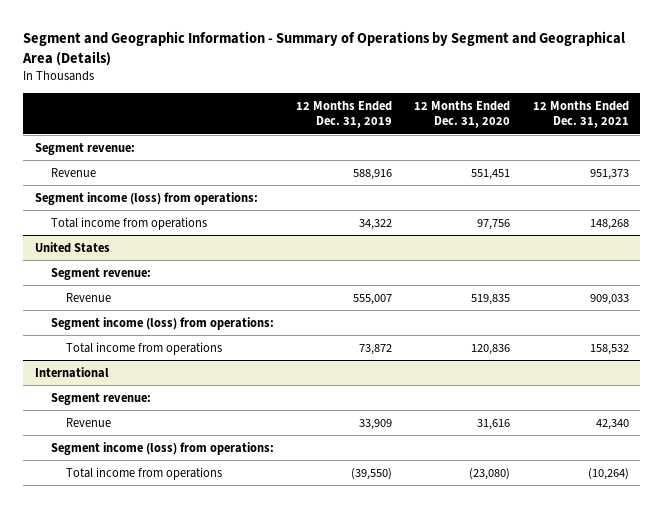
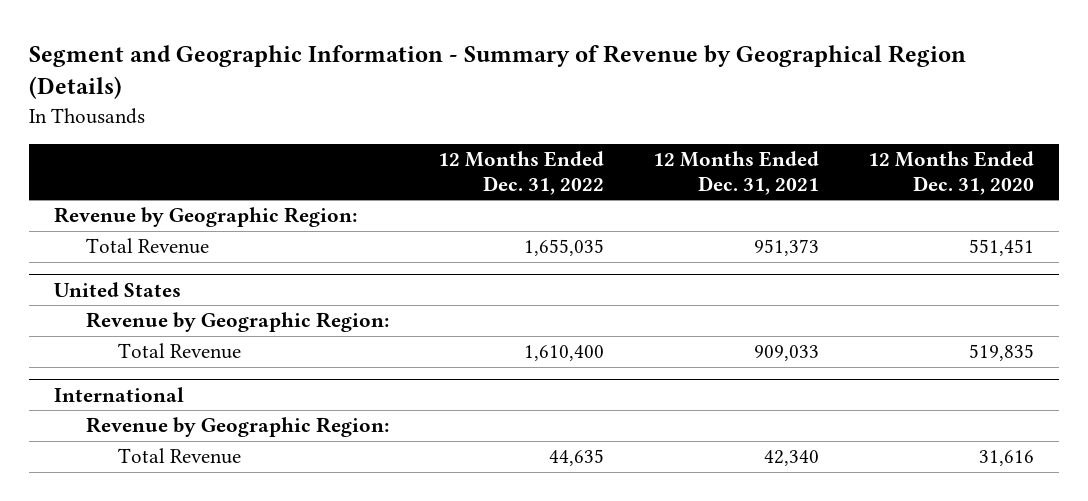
- Segment and Geographic Information - Summary of Operations by Segment and Geographical Area (Details)
+ Segment and Geographic Information - Summary of Revenue by Geographical Region (Details)
- | 12 Months Ended Dec. 31, 2019 | 12 Months Ended Dec. 31, 2020 | 12 Months Ended Dec. 31, 2021
+ | 12 Months Ended Dec. 31, 2022 | 12 Months Ended Dec. 31, 2021 | 12 Months Ended Dec. 31, 2020
- Segment revenue:
- Revenue | 588,916 | 551,451 | 951,373
- Segment income (loss) from operations:
- Total income from operations | 34,322 | 97,756 | 148,268
+ Revenue by Geographic Region:
+ Total Revenue | 1,655,035 | 951,373 | 551,451
@ United States
- Segment revenue:
- Revenue | 555,007 | 519,835 | 909,033
- Segment income (loss) from operations:
- Total income from operations | 73,872 | 120,836 | 158,532
+ Revenue by Geographic Region:
+ Total Revenue | 1,610,400 | 909,033 | 519,835
@ International
- Segment revenue:
- Revenue | 33,909 | 31,616 | 42,340
- Segment income (loss) from operations:
- Total income from operations | (39,550) | (23,080) | (10,264)
+ Revenue by Geographic Region:
+ Total Revenue | 44,635 | 42,340 | 31,616

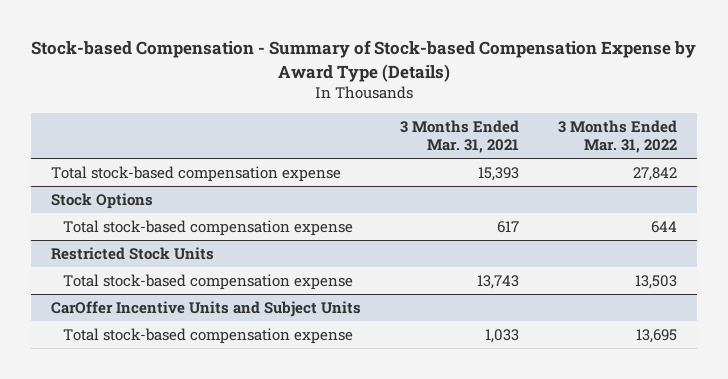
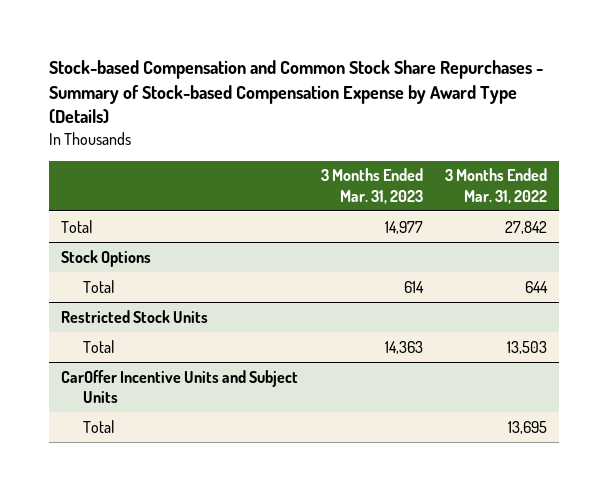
- Stock-based Compensation - Summary of Stock-based Compensation Expense by Award Type (Details)
+ Stock-based Compensation and Common Stock Share Repurchases - Summary of Stock-based Compensation Expense by Award Type (Details)
- | 3 Months Ended Mar. 31, 2021 | 3 Months Ended Mar. 31, 2022
+ | 3 Months Ended Mar. 31, 2023 | 3 Months Ended Mar. 31, 2022
- Total stock-based compensation expense | 15,393 | 27,842
+ Total | 14,977 | 27,842
@ Stock Options
- Total stock-based compensation expense | 617 | 644
+ Total | 614 | 644
@ Restricted Stock Units
- Total stock-based compensation expense | 13,743 | 13,503
+ Total | 14,363 | 13,503
@ CarOffer Incentive Units and Subject Units
- Total stock-based compensation expense | 1,033 | 13,695
+ Total | | 13,695

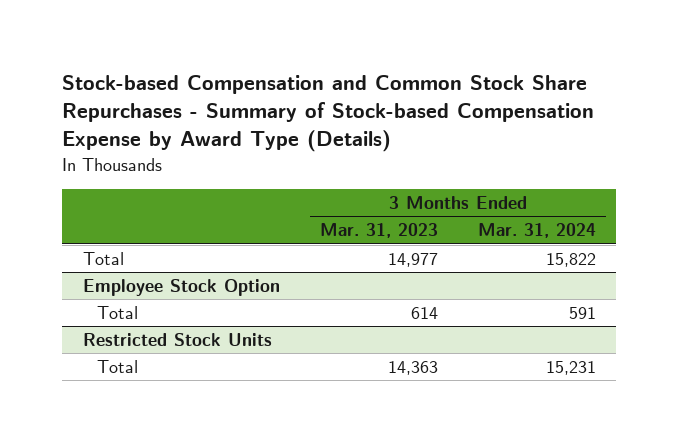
- | 3 Months Ended Mar. 31, 2023 | 3 Months Ended Mar. 31, 2022
+ | 3 Months Ended Mar. 31, 2023 | 3 Months Ended Mar. 31, 2024
- Stock Options
+ Employee Stock Option
- CarOffer Incentive Units and Subject Units
- Total | | 13,695

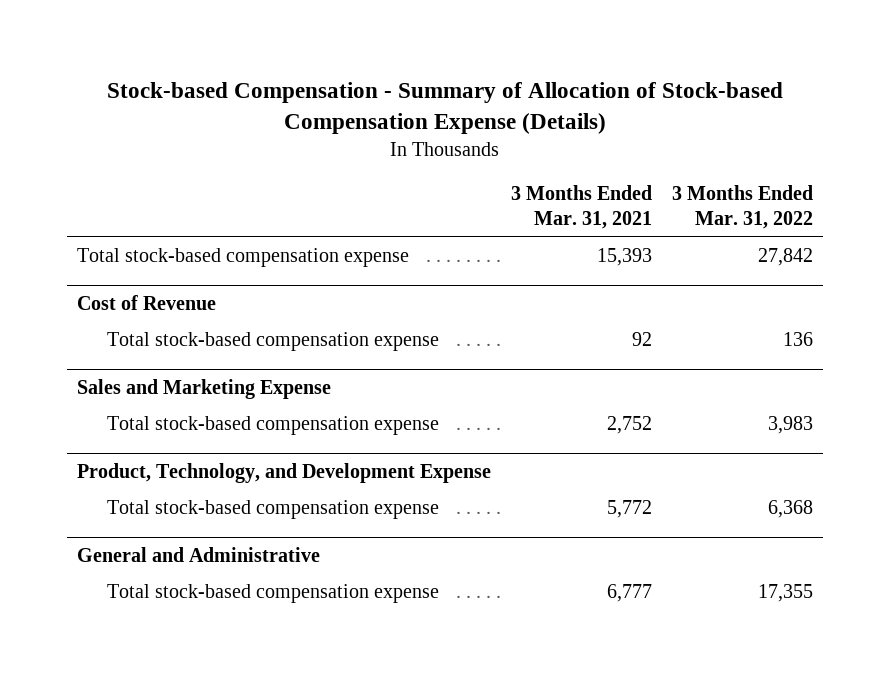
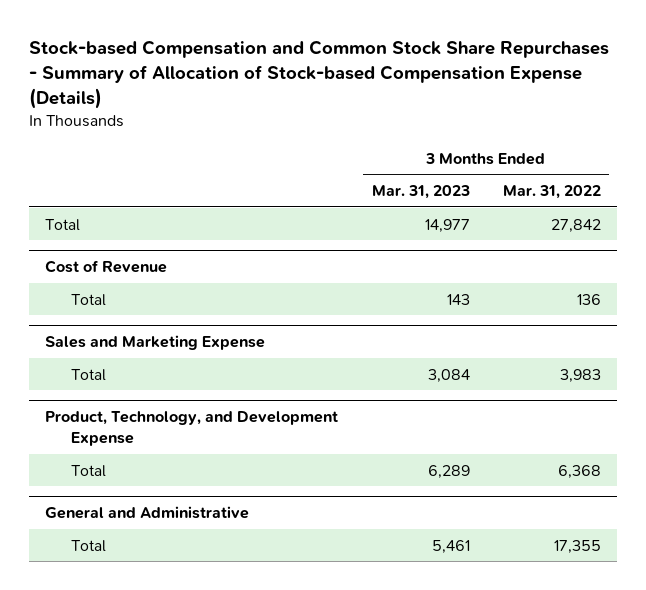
- Stock-based Compensation - Summary of Allocation of Stock-based Compensation Expense (Details)
+ Stock-based Compensation and Common Stock Share Repurchases - Summary of Allocation of Stock-based Compensation Expense (Details)
- | 3 Months Ended Mar. 31, 2021 | 3 Months Ended Mar. 31, 2022
+ | 3 Months Ended Mar. 31, 2023 | 3 Months Ended Mar. 31, 2022
- Total stock-based compensation expense | 15,393 | 27,842
+ Total | 14,977 | 27,842
@ Cost of Revenue
- Total stock-based compensation expense | 92 | 136
+ Total | 143 | 136
@ Sales and Marketing Expense
- Total stock-based compensation expense | 2,752 | 3,983
+ Total | 3,084 | 3,983
@ Product, Technology, and Development Expense
- Total stock-based compensation expense | 5,772 | 6,368
+ Total | 6,289 | 6,368
@ General and Administrative
- Total stock-based compensation expense | 6,777 | 17,355
+ Total | 5,461 | 17,355

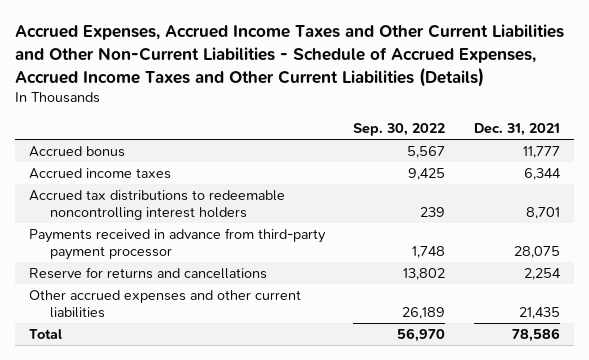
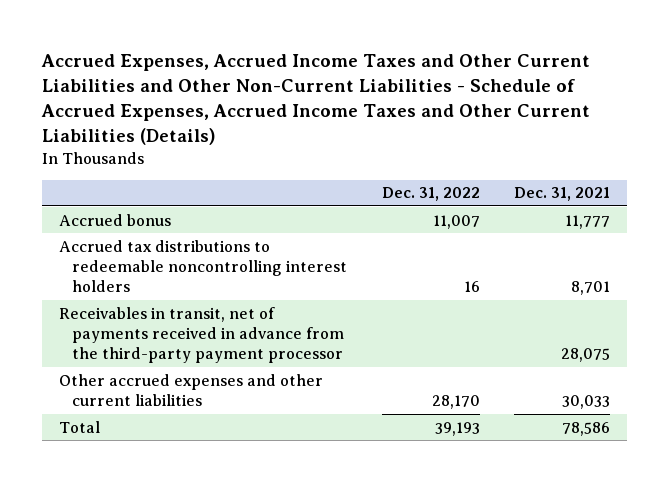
- | Sep. 30, 2022 | Dec. 31, 2021
+ | Dec. 31, 2022 | Dec. 31, 2021
- Accrued income taxes | 9,425 | 6,344
- Payments received in advance from third-party payment processor | 1,748 | 28,075
- Reserve for returns and cancellations | 13,802 | 2,254
- Other accrued expenses and other current liabilities | 26,189 | 21,435
+ Receivables in transit, net of payments received in advance from the third-party payment processor | | 28,075
+ Other accrued expenses and other current liabilities | 28,170 | 30,033

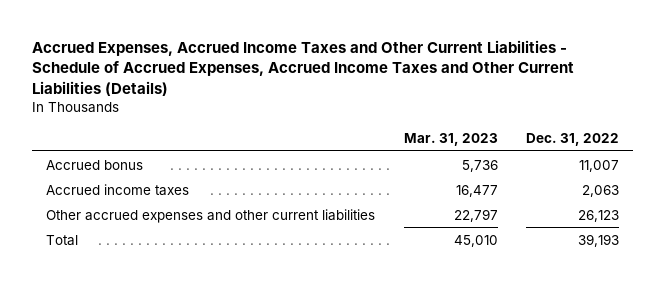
- Accrued Expenses, Accrued Income Taxes and Other Current Liabilities and Other Non-Current Liabilities - Schedule of Accrued Expenses, Accrued Income Taxes and Other Current Liabilities (Details)
+ Accrued Expenses, Accrued Income Taxes and Other Current Liabilities - Schedule of Accrued Expenses, Accrued Income Taxes and Other Current Liabilities (Details)
- | Dec. 31, 2022 | Dec. 31, 2021
+ | Mar. 31, 2023 | Dec. 31, 2022
- Accrued tax distributions to redeemable noncontrolling interest holders | 16 | 8,701
- Receivables in transit, net of payments received in advance from the third-party payment processor | | 28,075
- Other accrued expenses and other current liabilities | 28,170 | 30,033
+ Accrued income taxes | 16,477 | 2,063
+ Other accrued expenses and other current liabilities | 22,797 | 26,123

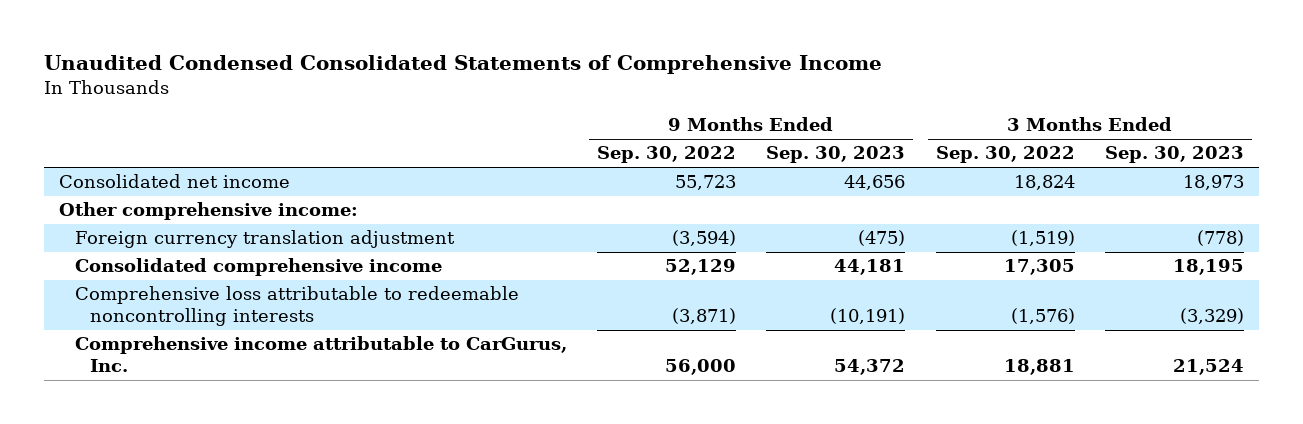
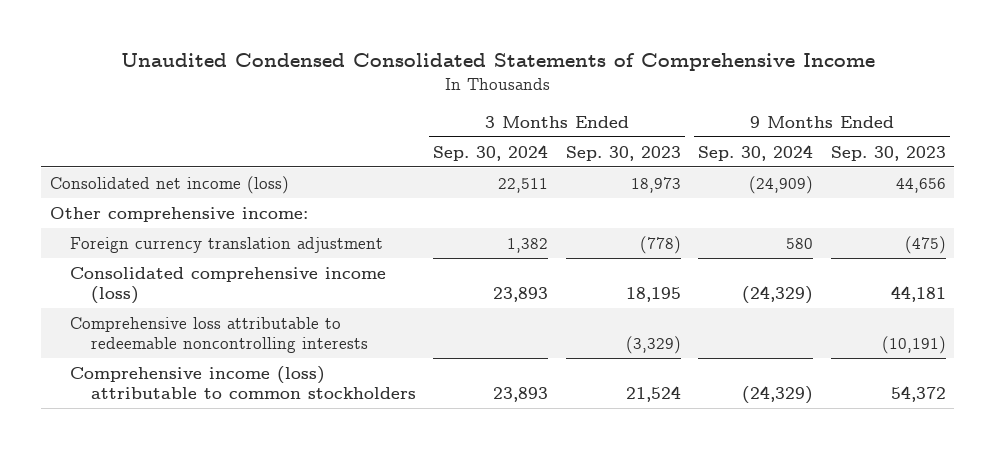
- | 9 Months Ended Sep. 30, 2022 | 9 Months Ended Sep. 30, 2023 | 3 Months Ended Sep. 30, 2022 | 3 Months Ended Sep. 30, 2023
+ | 3 Months Ended Sep. 30, 2024 | 3 Months Ended Sep. 30, 2023 | 9 Months Ended Sep. 30, 2024 | 9 Months Ended Sep. 30, 2023
- Consolidated net income | 55,723 | 44,656 | 18,824 | 18,973
+ Consolidated net income (loss) | 22,511 | 18,973 | (24,909) | 44,656
- Consolidated comprehensive income | 52,129 | 44,181 | 17,305 | 18,195
+ Consolidated comprehensive income (loss) | 23,893 | 18,195 | (24,329) | 44,181
- Comprehensive income attributable to CarGurus, Inc. | 56,000 | 54,372 | 18,881 | 21,524
+ Comprehensive income (loss) attributable to common stockholders | 23,893 | 21,524 | (24,329) | 54,372

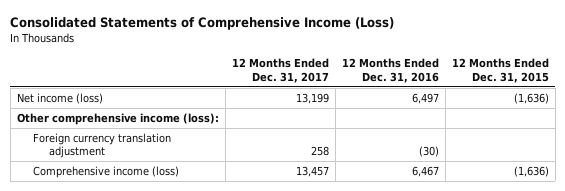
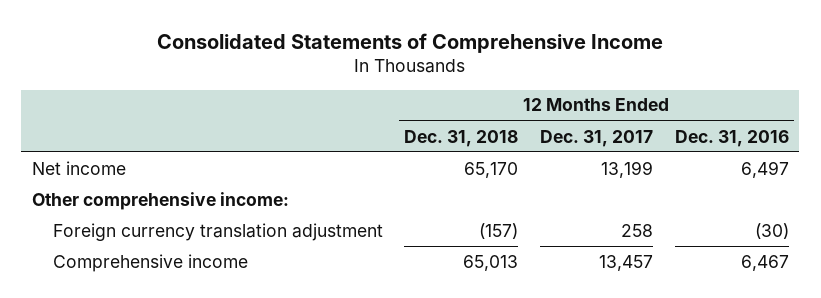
- Consolidated Statements of Comprehensive Income (Loss)
+ Consolidated Statements of Comprehensive Income
- | 12 Months Ended Dec. 31, 2017 | 12 Months Ended Dec. 31, 2016 | 12 Months Ended Dec. 31, 2015
+ | 12 Months Ended Dec. 31, 2018 | 12 Months Ended Dec. 31, 2017 | 12 Months Ended Dec. 31, 2016
- Net income (loss) | 13,199 | 6,497 | (1,636)
- Other comprehensive income (loss):
+ Net income | 65,170 | 13,199 | 6,497
+ Other comprehensive income:
- Comprehensive income (loss) | 13,457 | 6,467 | (1,636)
+ Comprehensive income | 65,013 | 13,457 | 6,467

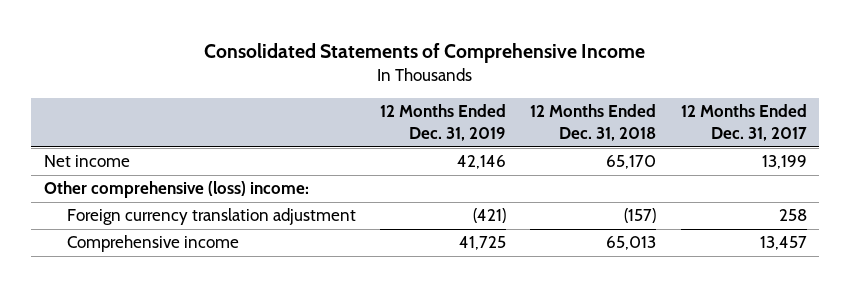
- | 12 Months Ended Dec. 31, 2018 | 12 Months Ended Dec. 31, 2017 | 12 Months Ended Dec. 31, 2016
+ | 12 Months Ended Dec. 31, 2019 | 12 Months Ended Dec. 31, 2018 | 12 Months Ended Dec. 31, 2017
- Other comprehensive income:
+ Other comprehensive (loss) income:

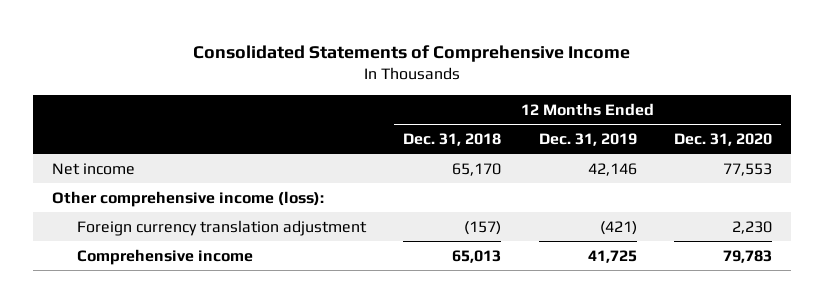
- | 12 Months Ended Dec. 31, 2019 | 12 Months Ended Dec. 31, 2018 | 12 Months Ended Dec. 31, 2017
+ | 12 Months Ended Dec. 31, 2018 | 12 Months Ended Dec. 31, 2019 | 12 Months Ended Dec. 31, 2020
- Other comprehensive (loss) income:
+ Other comprehensive income (loss):

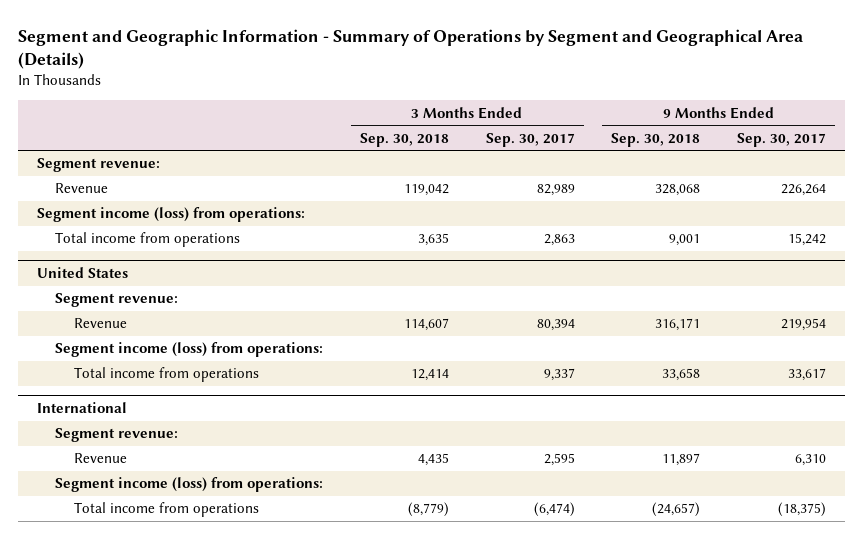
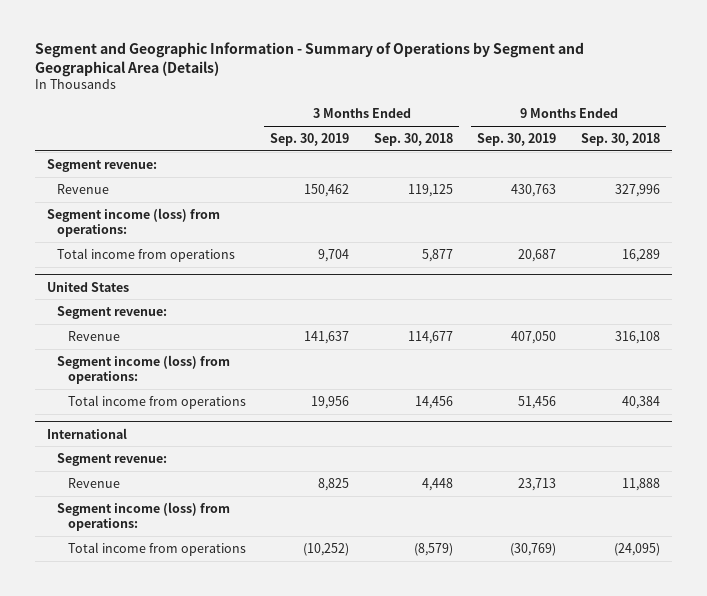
- | 3 Months Ended Sep. 30, 2018 | 3 Months Ended Sep. 30, 2017 | 9 Months Ended Sep. 30, 2018 | 9 Months Ended Sep. 30, 2017
+ | 3 Months Ended Sep. 30, 2019 | 3 Months Ended Sep. 30, 2018 | 9 Months Ended Sep. 30, 2019 | 9 Months Ended Sep. 30, 2018
- Revenue | 119,042 | 82,989 | 328,068 | 226,264
+ Revenue | 150,462 | 119,125 | 430,763 | 327,996
- Total income from operations | 3,635 | 2,863 | 9,001 | 15,242
+ Total income from operations | 9,704 | 5,877 | 20,687 | 16,289
@ United States
- Revenue | 114,607 | 80,394 | 316,171 | 219,954
+ Revenue | 141,637 | 114,677 | 407,050 | 316,108
- Total income from operations | 12,414 | 9,337 | 33,658 | 33,617
+ Total income from operations | 19,956 | 14,456 | 51,456 | 40,384
@ International
- Revenue | 4,435 | 2,595 | 11,897 | 6,310
+ Revenue | 8,825 | 4,448 | 23,713 | 11,888
- Total income from operations | (8,779) | (6,474) | (24,657) | (18,375)
+ Total income from operations | (10,252) | (8,579) | (30,769) | (24,095)

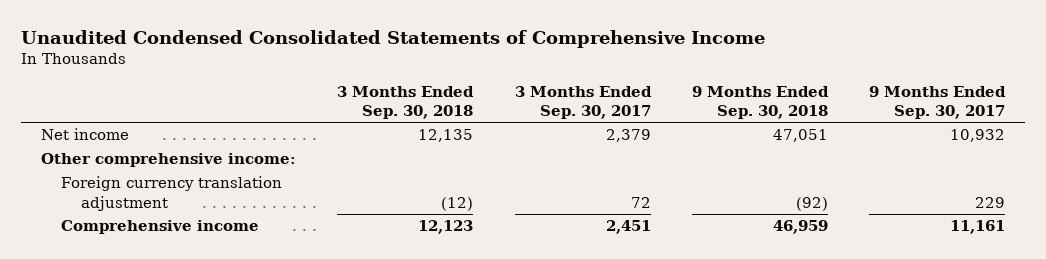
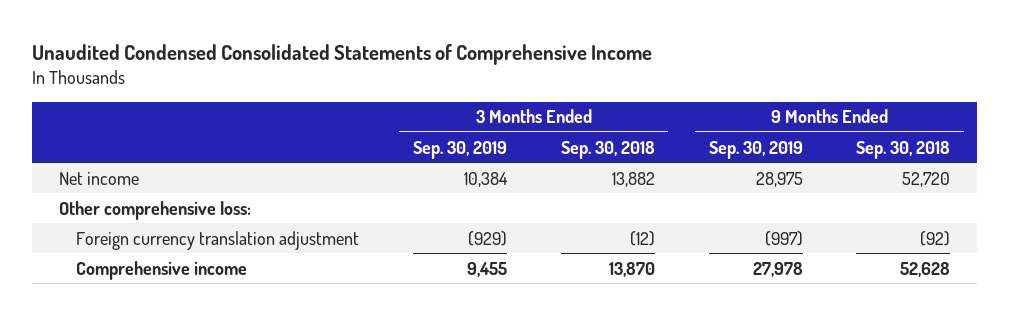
- | 3 Months Ended Sep. 30, 2018 | 3 Months Ended Sep. 30, 2017 | 9 Months Ended Sep. 30, 2018 | 9 Months Ended Sep. 30, 2017
+ | 3 Months Ended Sep. 30, 2019 | 3 Months Ended Sep. 30, 2018 | 9 Months Ended Sep. 30, 2019 | 9 Months Ended Sep. 30, 2018
- Net income | 12,135 | 2,379 | 47,051 | 10,932
- Other comprehensive income:
+ Net income | 10,384 | 13,882 | 28,975 | 52,720
+ Other comprehensive loss:
- Comprehensive income | 12,123 | 2,451 | 46,959 | 11,161
+ Comprehensive income | 9,455 | 13,870 | 27,978 | 52,628

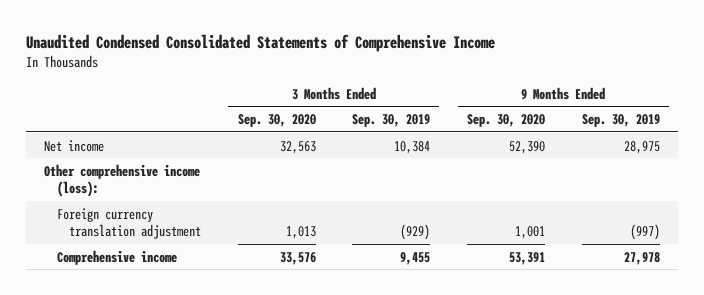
- | 3 Months Ended Sep. 30, 2019 | 3 Months Ended Sep. 30, 2018 | 9 Months Ended Sep. 30, 2019 | 9 Months Ended Sep. 30, 2018
+ | 3 Months Ended Sep. 30, 2020 | 3 Months Ended Sep. 30, 2019 | 9 Months Ended Sep. 30, 2020 | 9 Months Ended Sep. 30, 2019
- Other comprehensive loss:
+ Other comprehensive income (loss):

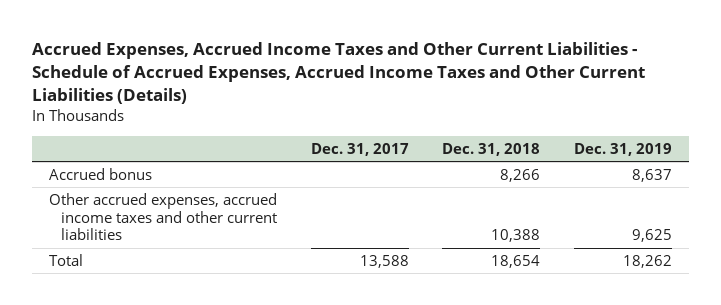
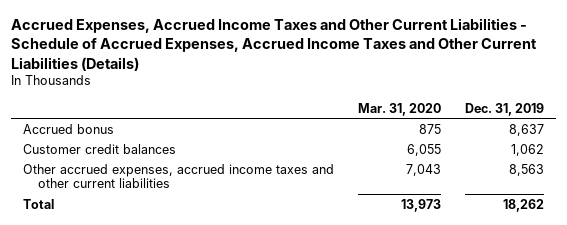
- | Dec. 31, 2017 | Dec. 31, 2018 | Dec. 31, 2019
+ | Mar. 31, 2020 | Dec. 31, 2019
- Other accrued expenses, accrued income taxes and other current liabilities | | 10,388 | 9,625
+ Customer credit balances | 6,055 | 1,062
+ Other accrued expenses, accrued income taxes and other current liabilities | 7,043 | 8,563

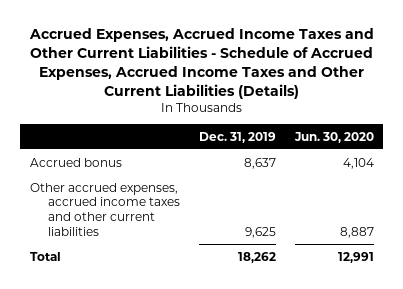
- | Mar. 31, 2020 | Dec. 31, 2019
+ | Dec. 31, 2019 | Jun. 30, 2020
- Customer credit balances | 6,055 | 1,062
- Other accrued expenses, accrued income taxes and other current liabilities | 7,043 | 8,563
+ Other accrued expenses, accrued income taxes and other current liabilities | 9,625 | 8,887

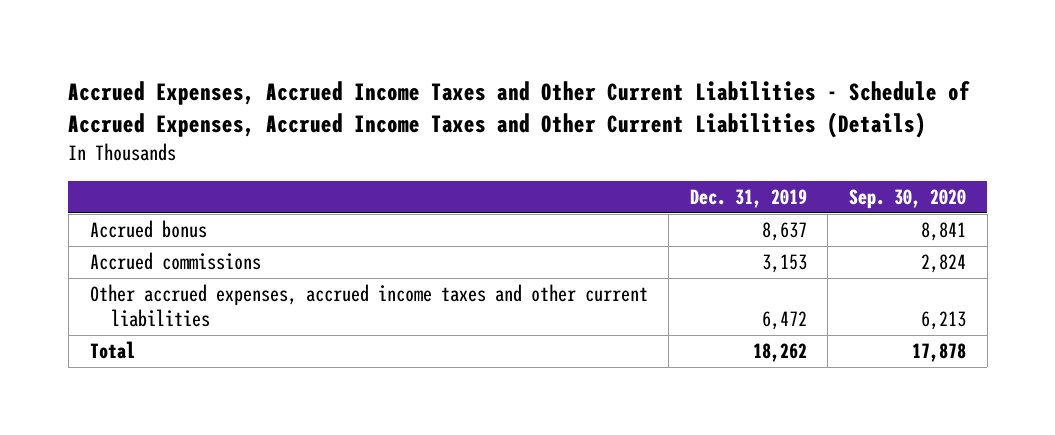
- | Dec. 31, 2019 | Jun. 30, 2020
+ | Dec. 31, 2019 | Sep. 30, 2020
- Other accrued expenses, accrued income taxes and other current liabilities | 9,625 | 8,887
+ Accrued commissions | 3,153 | 2,824
+ Other accrued expenses, accrued income taxes and other current liabilities | 6,472 | 6,213

